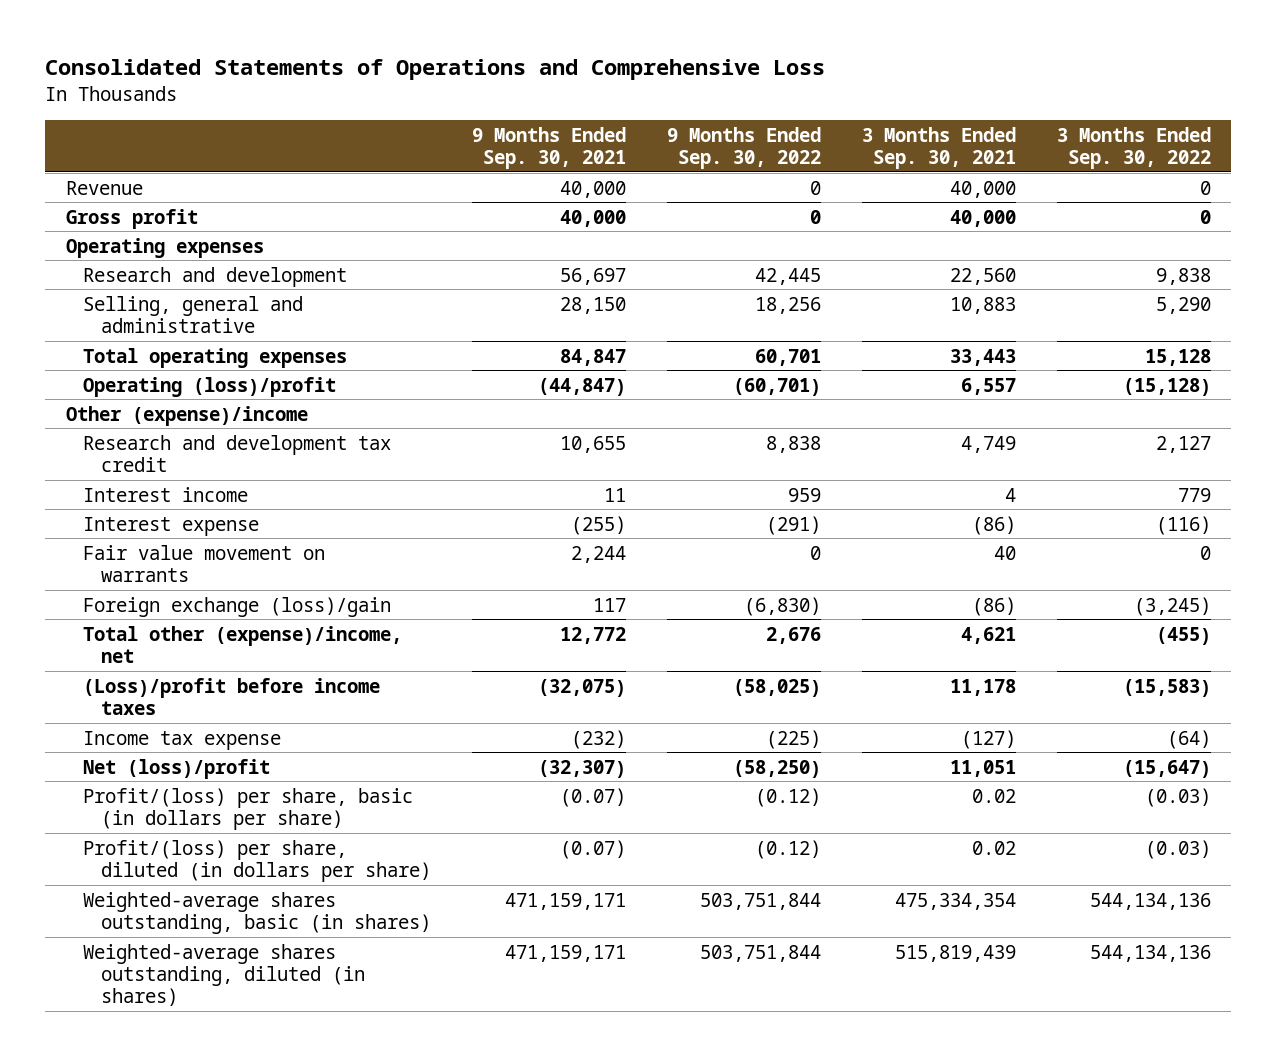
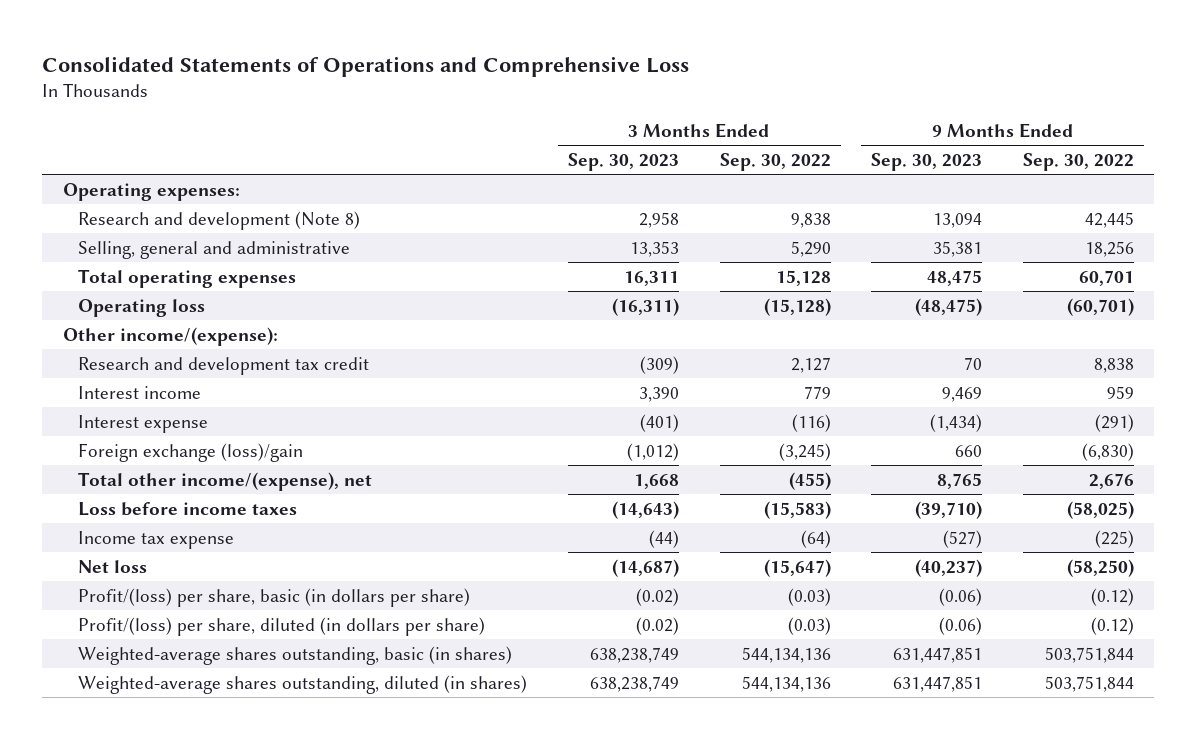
- | 9 Months Ended Sep. 30, 2021 | 9 Months Ended Sep. 30, 2022 | 3 Months Ended Sep. 30, 2021 | 3 Months Ended Sep. 30, 2022
+ | 3 Months Ended Sep. 30, 2023 | 3 Months Ended Sep. 30, 2022 | 9 Months Ended Sep. 30, 2023 | 9 Months Ended Sep. 30, 2022
- Revenue | 40,000 | 0 | 40,000 | 0
- Gross profit | 40,000 | 0 | 40,000 | 0
- Operating expenses
- Research and development | 56,697 | 42,445 | 22,560 | 9,838
+ Operating expenses:
+ Research and development (Note 8) | 2,958 | 9,838 | 13,094 | 42,445
- Operating (loss)/profit | (44,847) | (60,701) | 6,557 | (15,128)
- Other (expense)/income
+ Operating loss | (16,311) | (15,128) | (48,475) | (60,701)
+ Other income/(expense):
- Fair value movement on warrants | 2,244 | 0 | 40 | 0
- Total other (expense)/income, net | 12,772 | 2,676 | 4,621 | (455)
- (Loss)/profit before income taxes | (32,075) | (58,025) | 11,178 | (15,583)
+ Total other income/(expense), net | 1,668 | (455) | 8,765 | 2,676
+ Loss before income taxes | (14,643) | (15,583) | (39,710) | (58,025)
- Net (loss)/profit | (32,307) | (58,250) | 11,051 | (15,647)
+ Net loss | (14,687) | (15,647) | (40,237) | (58,250)

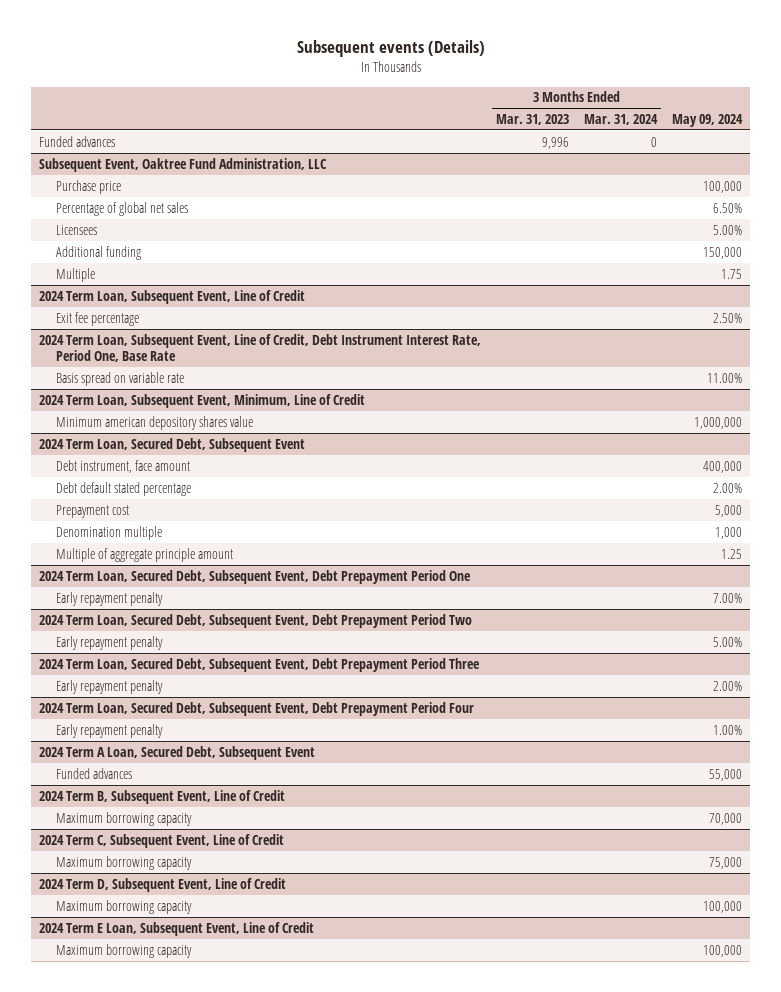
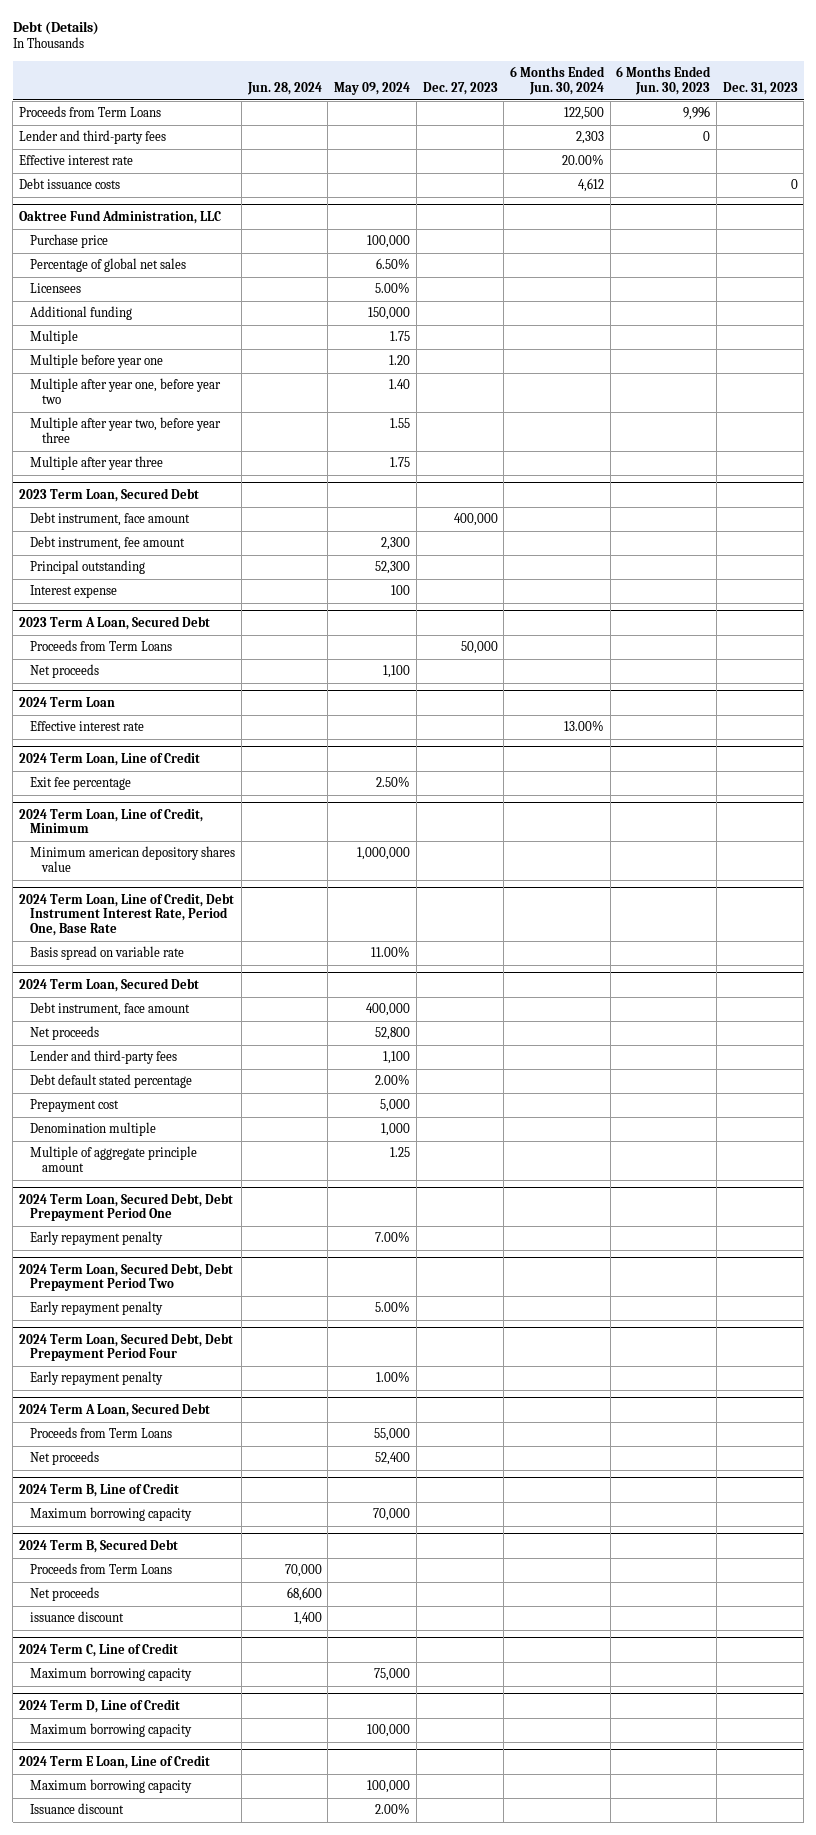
- Subsequent events (Details)
+ Debt (Details)
- | 3 Months Ended Mar. 31, 2023 | 3 Months Ended Mar. 31, 2024 | May 09, 2024
+ | Jun. 28, 2024 | May 09, 2024 | Dec. 27, 2023 | 6 Months Ended Jun. 30, 2024 | 6 Months Ended Jun. 30, 2023 | Dec. 31, 2023
- Funded advances | 9,996 | 0 |
- Subsequent Event, Oaktree Fund Administration, LLC
+ Proceeds from Term Loans | | | | 122,500 | 9,996 |
+ Lender and third-party fees | | | | 2,303 | 0 |
+ Effective interest rate | | | | 20.00% | |
+ Debt issuance costs | | | | 4,612 | | 0
+ Oaktree Fund Administration, LLC
- 2024 Term Loan, Subsequent Event, Line of Credit
+ Multiple before year one | | 1.20 | | | |
+ Multiple after year one, before year two | | 1.40 | | | |
+ Multiple after year two, before year three | | 1.55 | | | |
+ Multiple after year three | | 1.75 | | | |
+ 2023 Term Loan, Secured Debt
+ Debt instrument, face amount | | | 400,000 | | |
+ Debt instrument, fee amount | | 2,300 | | | |
+ Principal outstanding | | 52,300 | | | |
+ Interest expense | | 100 | | | |
+ 2023 Term A Loan, Secured Debt
+ Proceeds from Term Loans | | | 50,000 | | |
+ Net proceeds | | 1,100 | | | |
+ 2024 Term Loan
+ Effective interest rate | | | | 13.00% | |
+ 2024 Term Loan, Line of Credit
- 2024 Term Loan, Subsequent Event, Line of Credit, Debt Instrument Interest Rate, Period One, Base Rate
- Basis spread on variable rate | | | 11.00%
- 2024 Term Loan, Subsequent Event, Minimum, Line of Credit
+ 2024 Term Loan, Line of Credit, Minimum
- 2024 Term Loan, Secured Debt, Subsequent Event
+ 2024 Term Loan, Line of Credit, Debt Instrument Interest Rate, Period One, Base Rate
+ Basis spread on variable rate | | 11.00% | | | |
+ 2024 Term Loan, Secured Debt
+ Net proceeds | | 52,800 | | | |
+ Lender and third-party fees | | 1,100 | | | |
- 2024 Term Loan, Secured Debt, Subsequent Event, Debt Prepayment Period One
+ 2024 Term Loan, Secured Debt, Debt Prepayment Period One
- 2024 Term Loan, Secured Debt, Subsequent Event, Debt Prepayment Period Two
+ 2024 Term Loan, Secured Debt, Debt Prepayment Period Two
- 2024 Term Loan, Secured Debt, Subsequent Event, Debt Prepayment Period Three
- Early repayment penalty | | | 2.00%
- 2024 Term Loan, Secured Debt, Subsequent Event, Debt Prepayment Period Four
+ 2024 Term Loan, Secured Debt, Debt Prepayment Period Four
- 2024 Term A Loan, Secured Debt, Subsequent Event
- Funded advances | | | 55,000
- 2024 Term B, Subsequent Event, Line of Credit
+ 2024 Term A Loan, Secured Debt
+ Proceeds from Term Loans | | 55,000 | | | |
+ Net proceeds | | 52,400 | | | |
+ 2024 Term B, Line of Credit
- 2024 Term C, Subsequent Event, Line of Credit
+ 2024 Term B, Secured Debt
+ Proceeds from Term Loans | 70,000 | | | | |
+ Net proceeds | 68,600 | | | | |
+ issuance discount | 1,400 | | | | |
+ 2024 Term C, Line of Credit
- 2024 Term D, Subsequent Event, Line of Credit
+ 2024 Term D, Line of Credit
- 2024 Term E Loan, Subsequent Event, Line of Credit
+ 2024 Term E Loan, Line of Credit
+ Issuance discount | | 2.00% | | | |

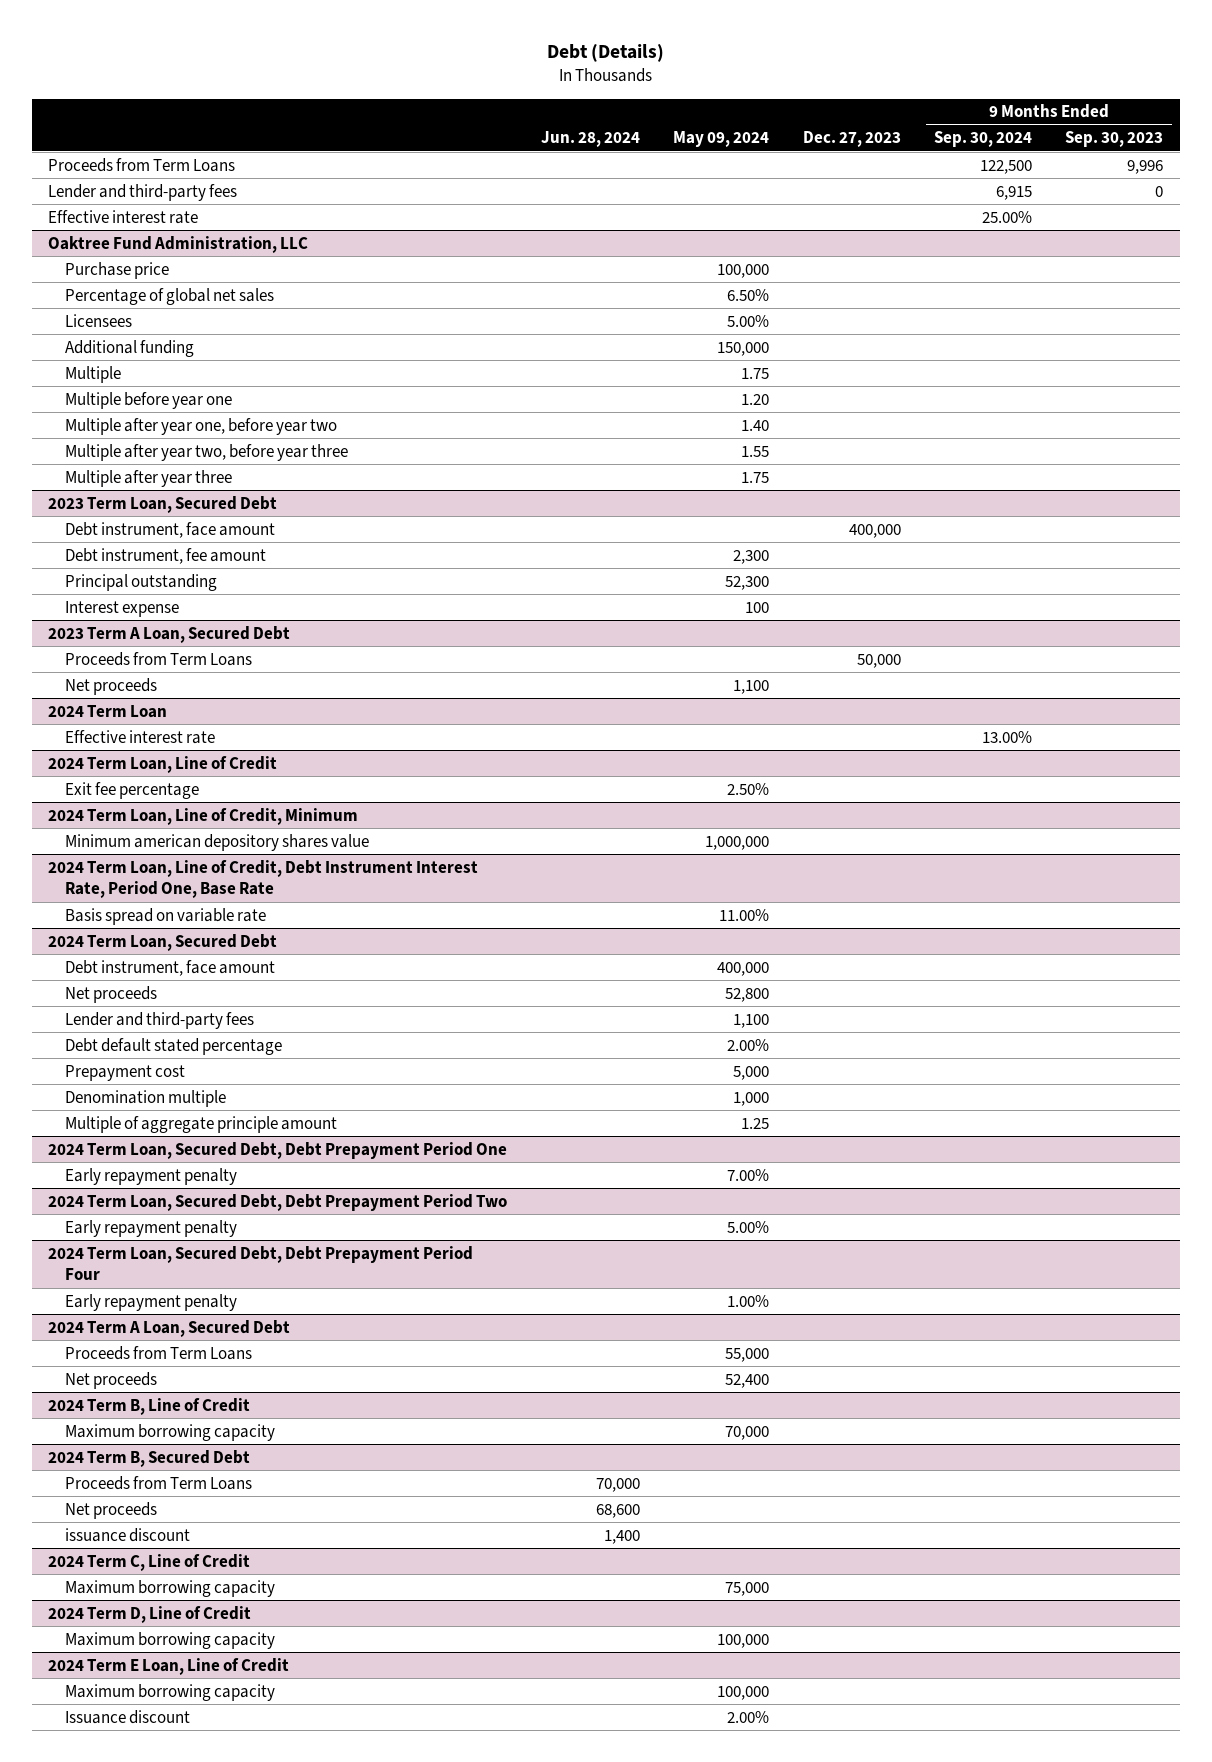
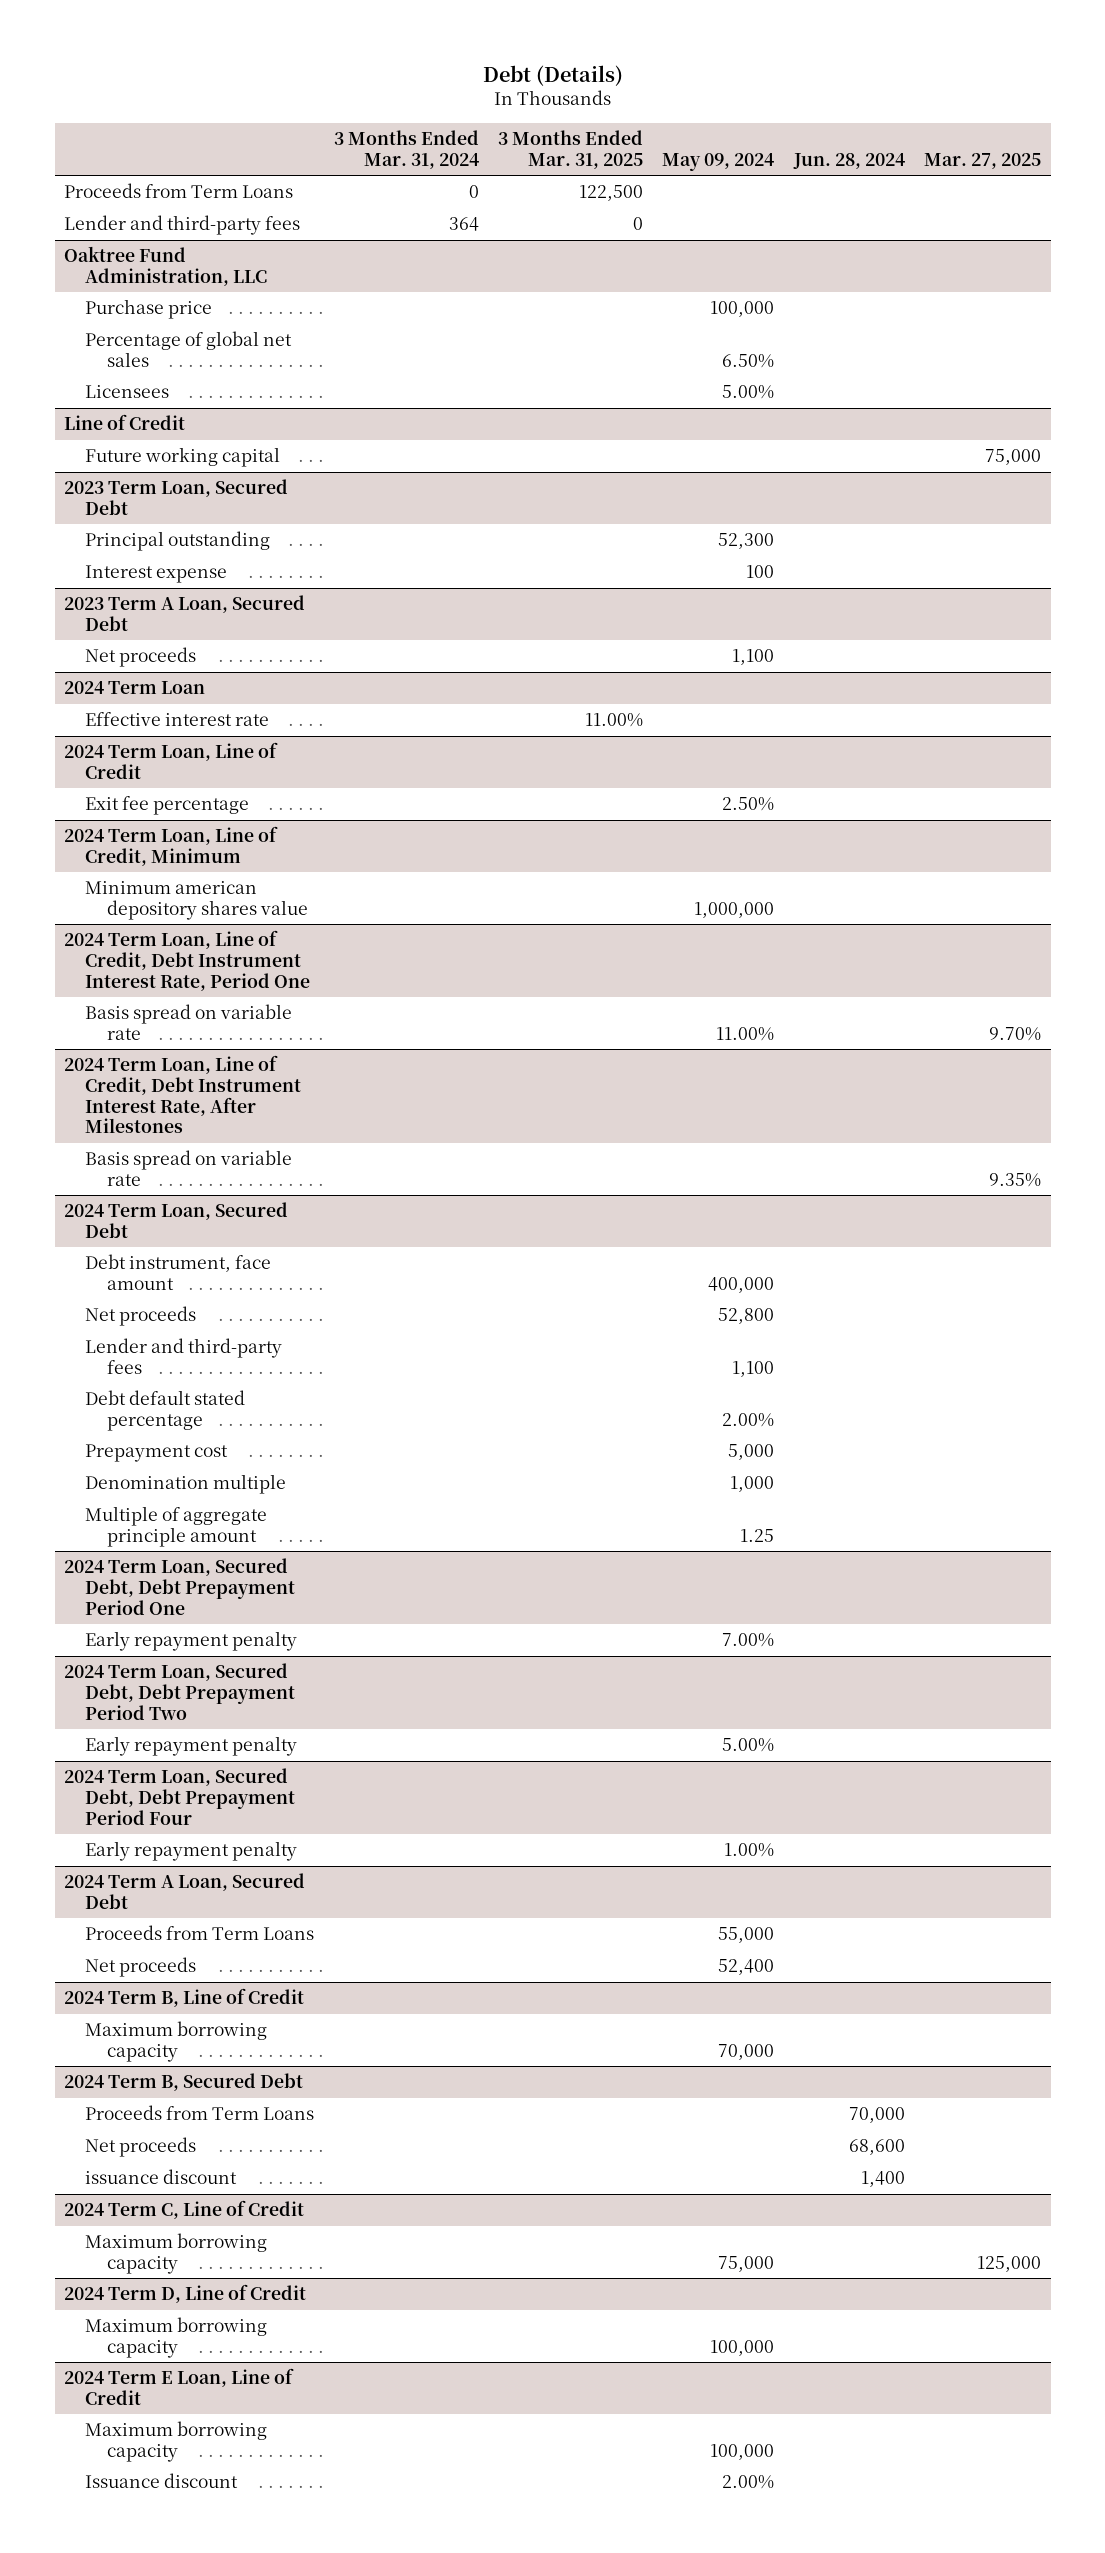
- | Jun. 28, 2024 | May 09, 2024 | Dec. 27, 2023 | 9 Months Ended Sep. 30, 2024 | 9 Months Ended Sep. 30, 2023
+ | 3 Months Ended Mar. 31, 2024 | 3 Months Ended Mar. 31, 2025 | May 09, 2024 | Jun. 28, 2024 | Mar. 27, 2025
- Effective interest rate | | | | 25.00% |
@ Oaktree Fund Administration, LLC
- Additional funding | | 150,000 | | |
- Multiple | | 1.75 | | |
- Multiple before year one | | 1.20 | | |
- Multiple after year one, before year two | | 1.40 | | |
- Multiple after year two, before year three | | 1.55 | | |
- Multiple after year three | | 1.75 | | |
+ Line of Credit
+ Future working capital | | | | | 75,000
@ 2023 Term Loan, Secured Debt
- Debt instrument, face amount | | | 400,000 | |
- Debt instrument, fee amount | | 2,300 | | |
@ 2023 Term A Loan, Secured Debt
- Proceeds from Term Loans | | | 50,000 | |
- 2024 Term Loan, Line of Credit, Debt Instrument Interest Rate, Period One, Base Rate
+ 2024 Term Loan, Line of Credit, Debt Instrument Interest Rate, Period One
+ 2024 Term Loan, Line of Credit, Debt Instrument Interest Rate, After Milestones
+ Basis spread on variable rate | | | | | 9.35%

